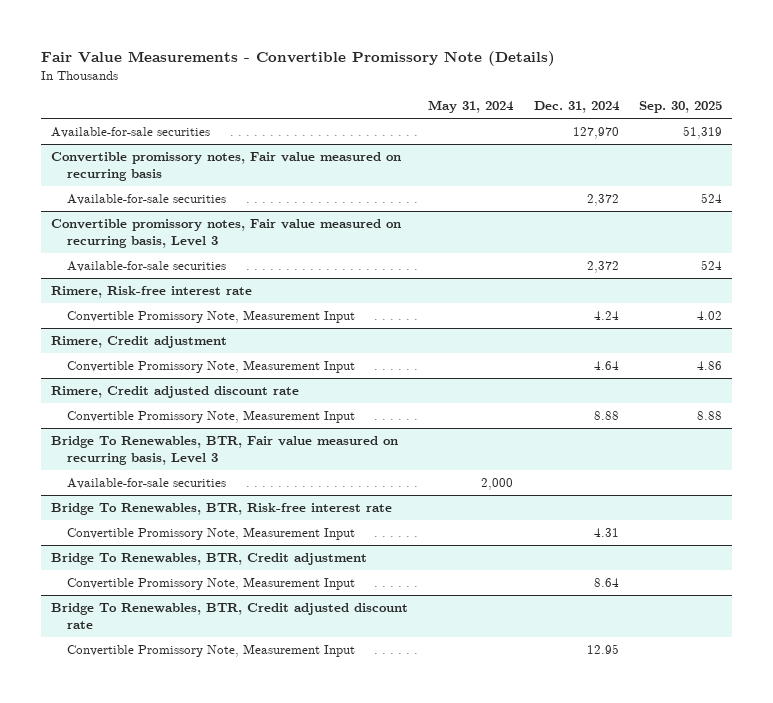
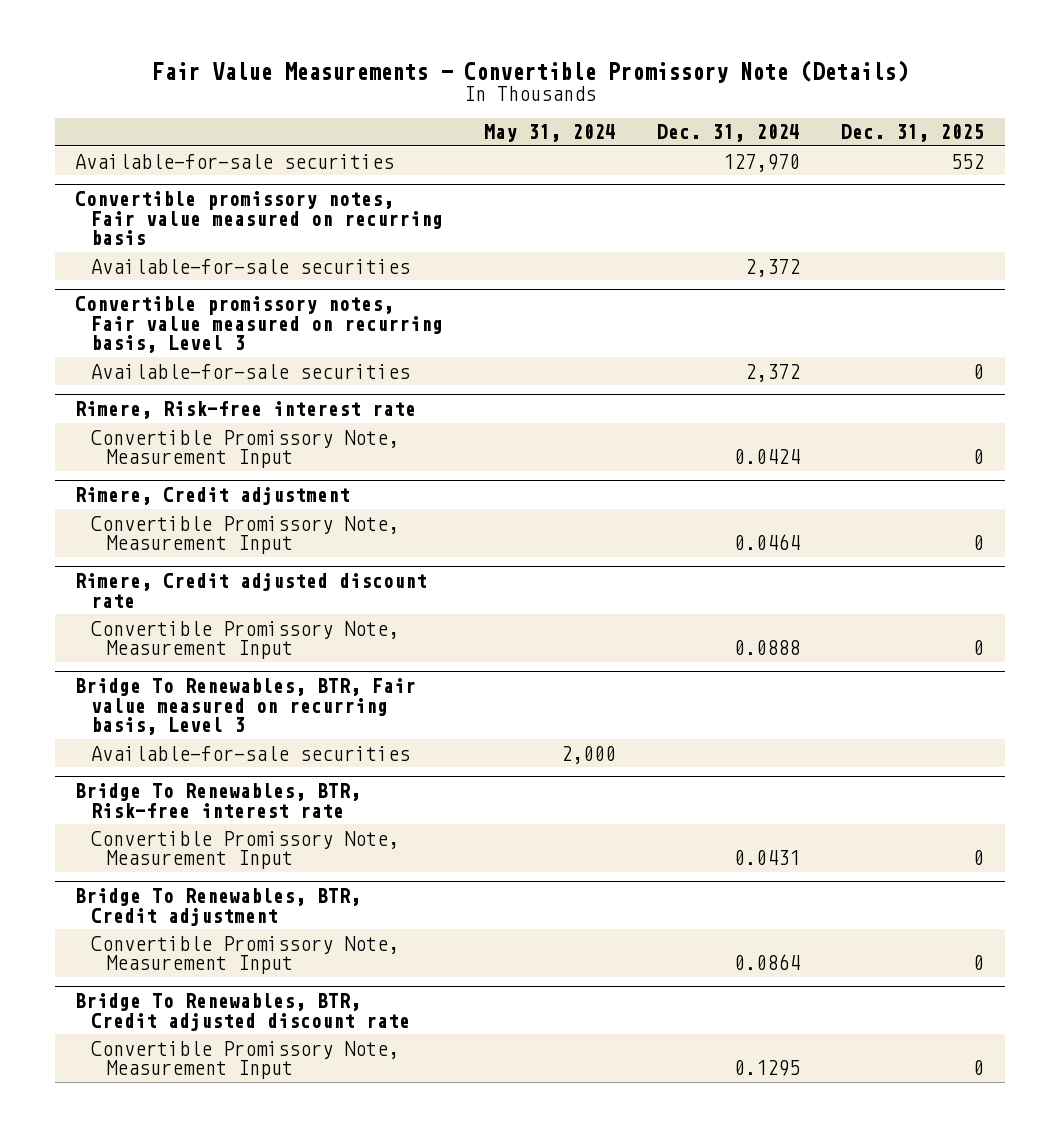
- | May 31, 2024 | Dec. 31, 2024 | Sep. 30, 2025
+ | May 31, 2024 | Dec. 31, 2024 | Dec. 31, 2025
@ Rimere, Risk-free interest rate
- Convertible Promissory Note, Measurement Input | | 4.24 | 4.02
+ Convertible Promissory Note, Measurement Input | | 0.0424 | 0
@ Rimere, Credit adjustment
- Convertible Promissory Note, Measurement Input | | 4.64 | 4.86
+ Convertible Promissory Note, Measurement Input | | 0.0464 | 0
@ Rimere, Credit adjusted discount rate
- Convertible Promissory Note, Measurement Input | | 8.88 | 8.88
+ Convertible Promissory Note, Measurement Input | | 0.0888 | 0
@ Bridge To Renewables, BTR, Risk-free interest rate
- Convertible Promissory Note, Measurement Input | | 4.31 |
+ Convertible Promissory Note, Measurement Input | | 0.0431 | 0
@ Bridge To Renewables, BTR, Credit adjustment
- Convertible Promissory Note, Measurement Input | | 8.64 |
+ Convertible Promissory Note, Measurement Input | | 0.0864 | 0
@ Bridge To Renewables, BTR, Credit adjusted discount rate
- Convertible Promissory Note, Measurement Input | | 12.95 |
+ Convertible Promissory Note, Measurement Input | | 0.1295 | 0

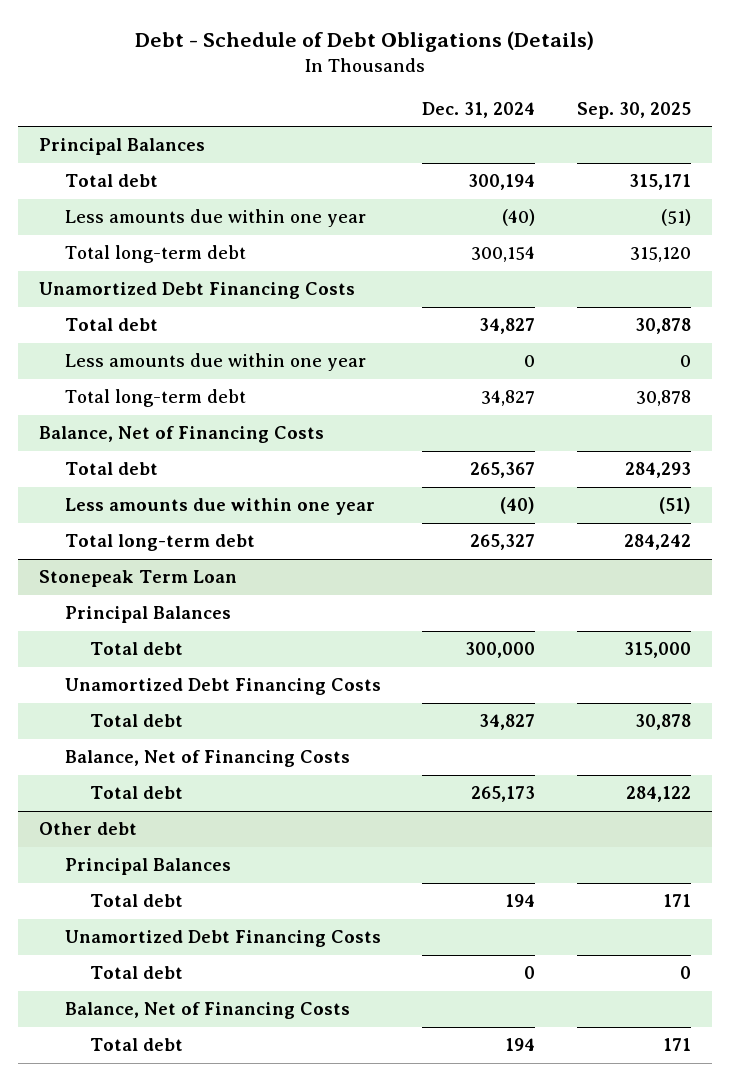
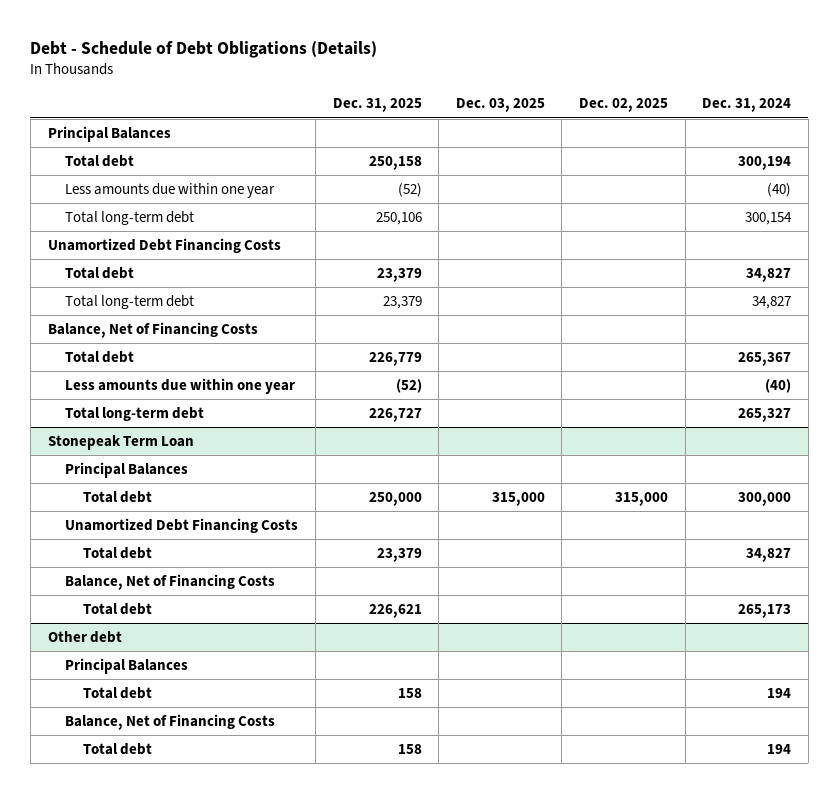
- | Dec. 31, 2024 | Sep. 30, 2025
+ | Dec. 31, 2025 | Dec. 03, 2025 | Dec. 02, 2025 | Dec. 31, 2024
- Less amounts due within one year | 0 | 0
@ Other debt
- Unamortized Debt Financing Costs
- Total debt | 0 | 0

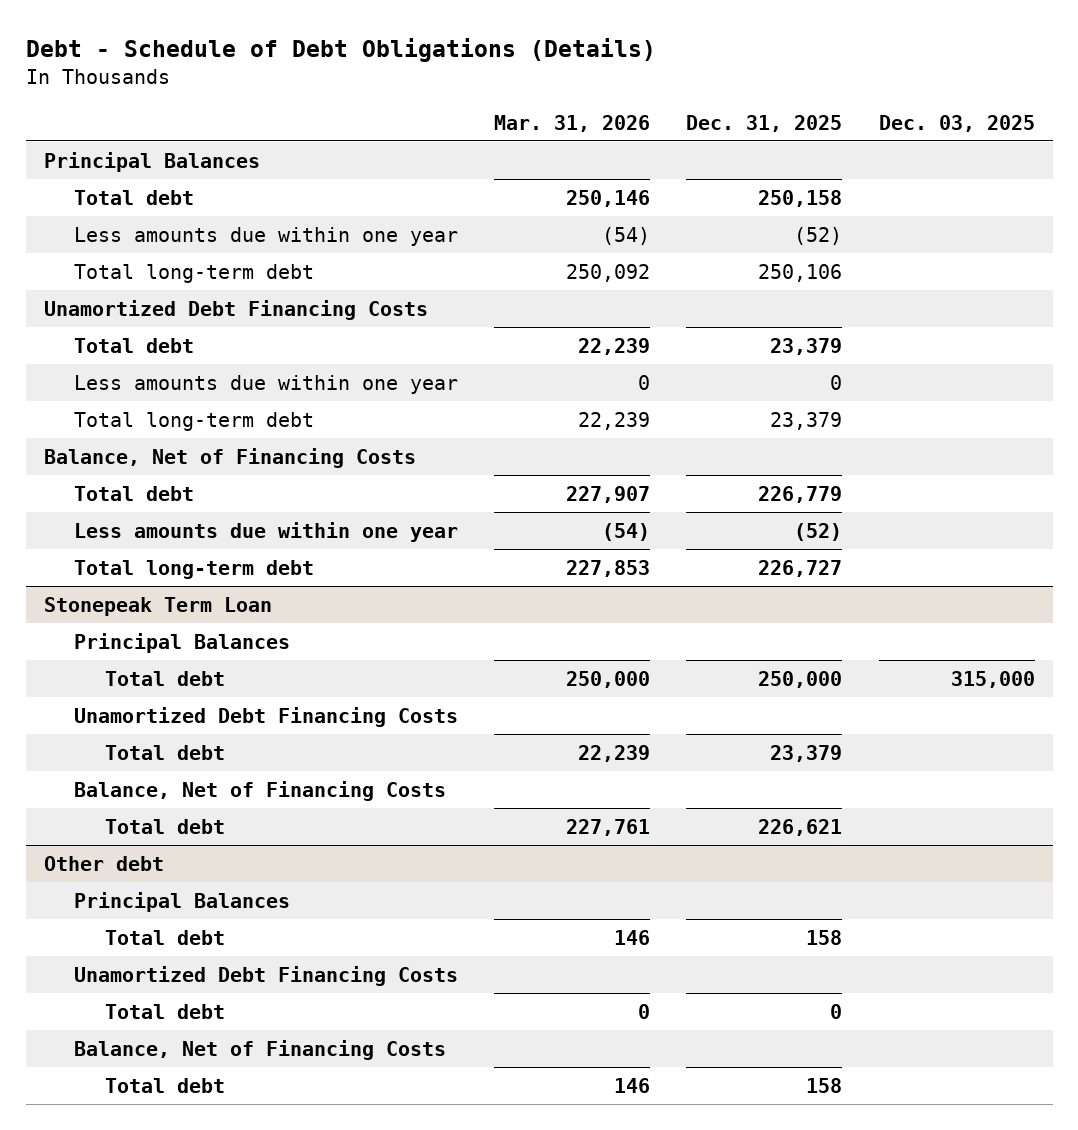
- | Dec. 31, 2025 | Dec. 03, 2025 | Dec. 02, 2025 | Dec. 31, 2024
+ | Mar. 31, 2026 | Dec. 31, 2025 | Dec. 03, 2025
+ Less amounts due within one year | 0 | 0 |
@ Other debt
+ Unamortized Debt Financing Costs
+ Total debt | 0 | 0 |

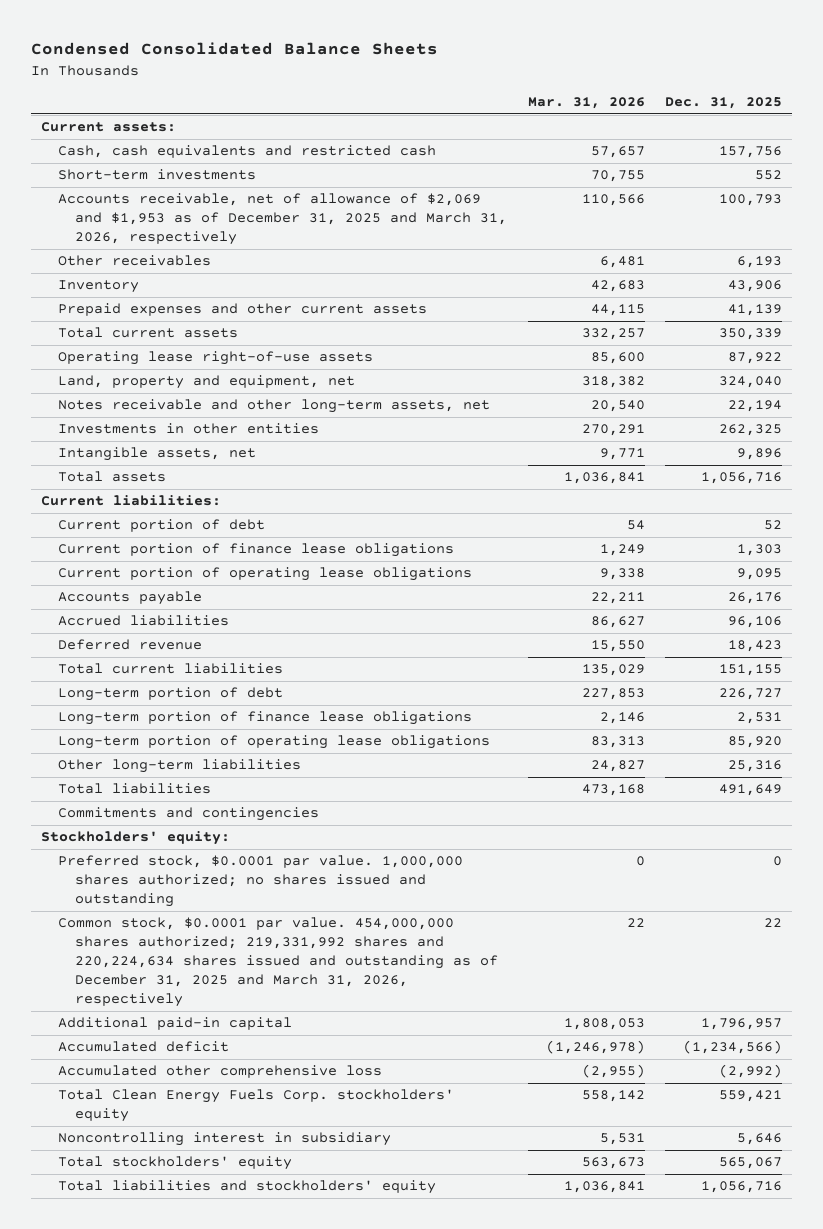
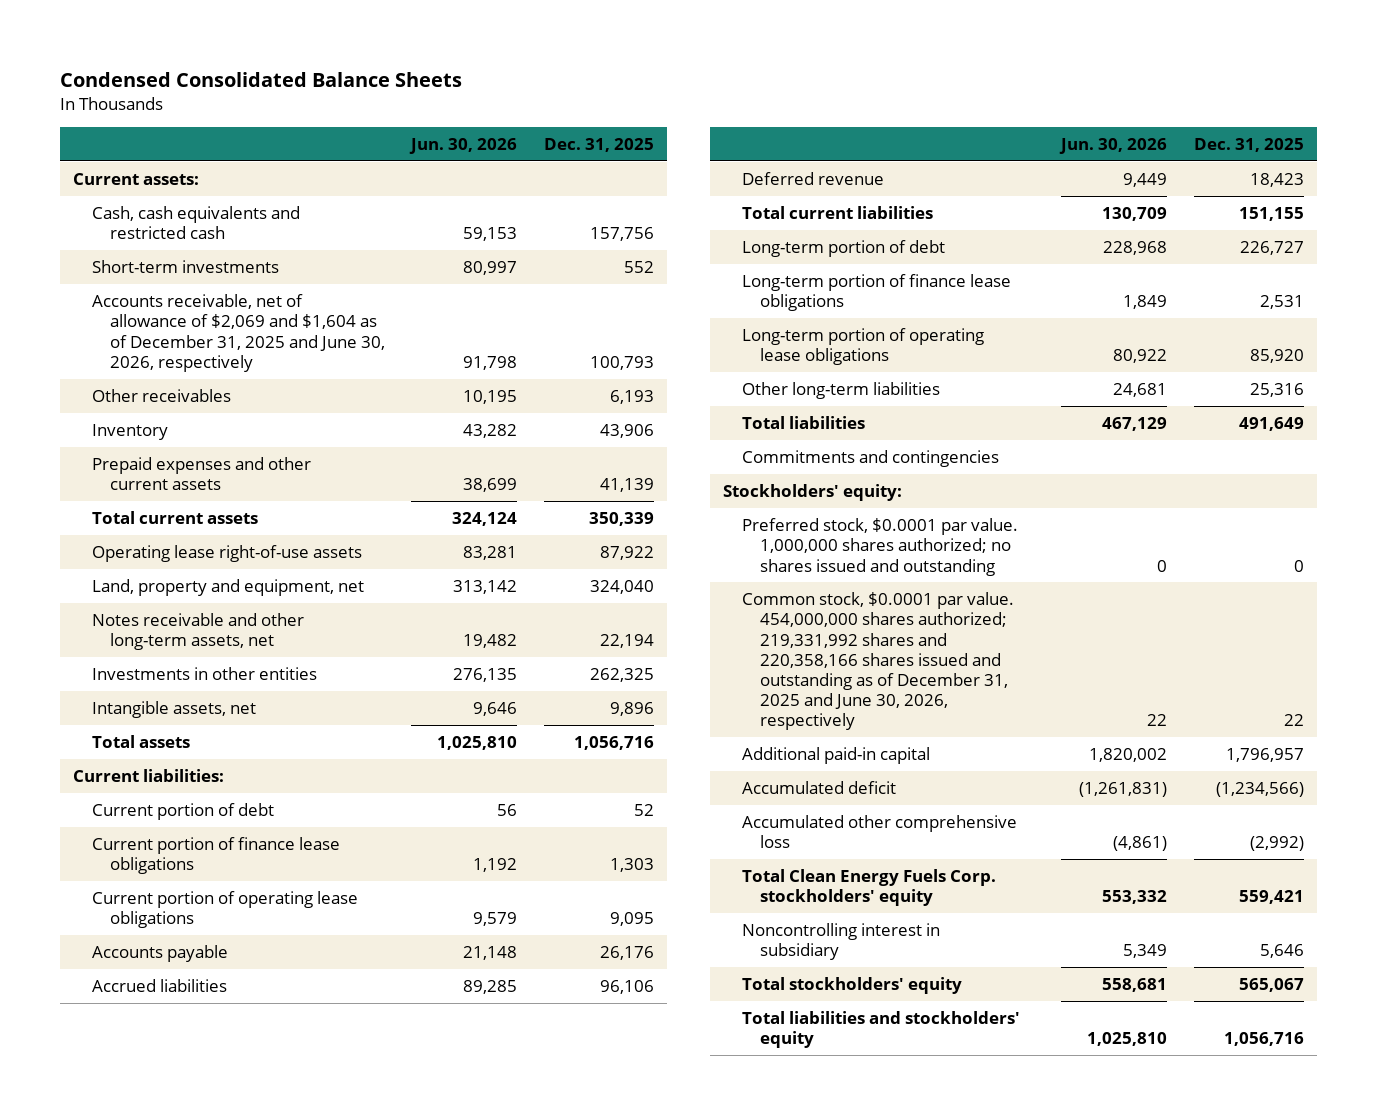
- | Mar. 31, 2026 | Dec. 31, 2025
+ | Jun. 30, 2026 | Dec. 31, 2025
- Accounts receivable, net of allowance of $2,069 and $1,953 as of December 31, 2025 and March 31, 2026, respectively | 110,566 | 100,793
+ Accounts receivable, net of allowance of $2,069 and $1,604 as of December 31, 2025 and June 30, 2026, respectively | 91,798 | 100,793
- Common stock, $0.0001 par value. 454,000,000 shares authorized; 219,331,992 shares and 220,224,634 shares issued and outstanding as of December 31, 2025 and March 31, 2026, respectively | 22 | 22
+ Common stock, $0.0001 par value. 454,000,000 shares authorized; 219,331,992 shares and 220,358,166 shares issued and outstanding as of December 31, 2025 and June 30, 2026, respectively | 22 | 22

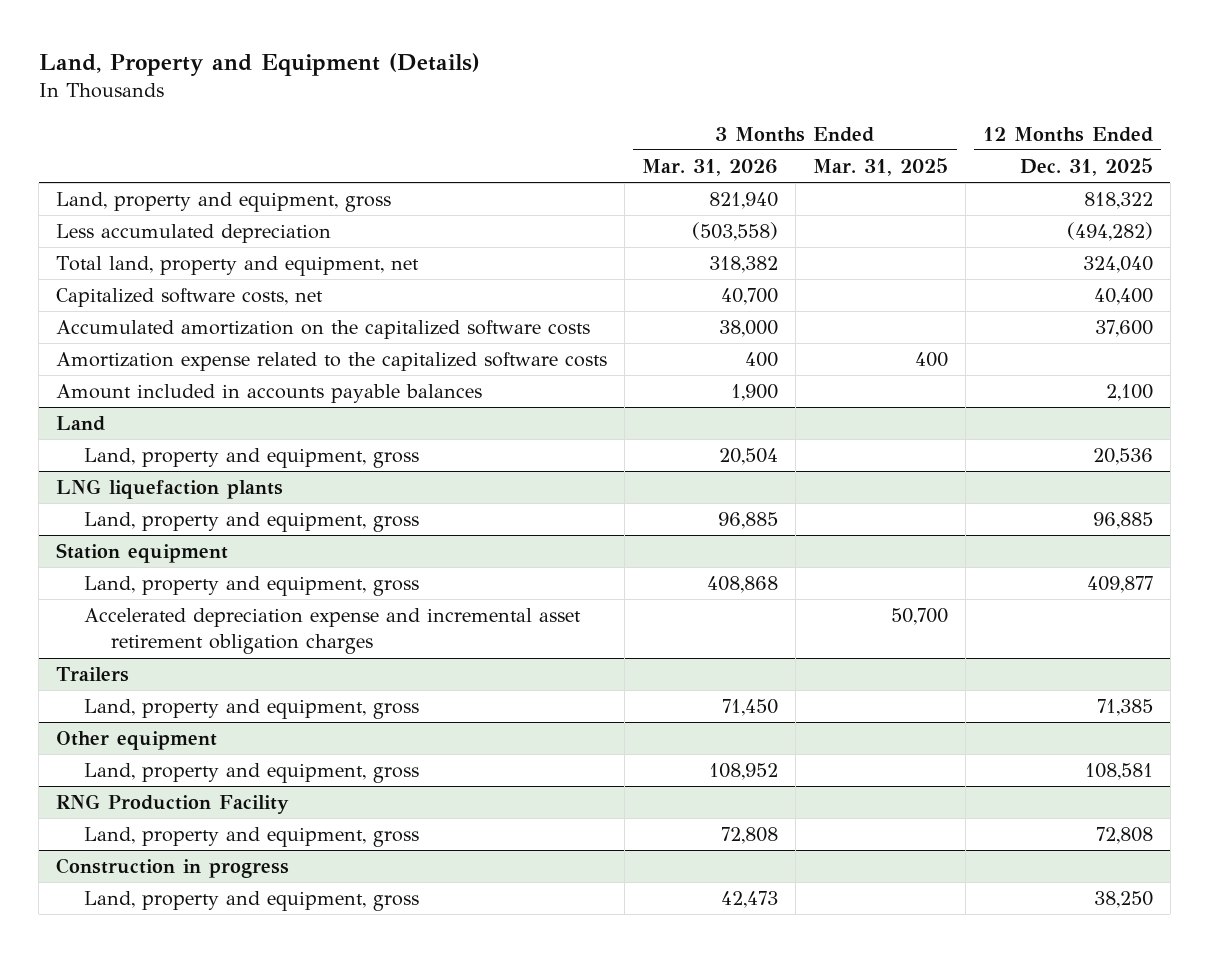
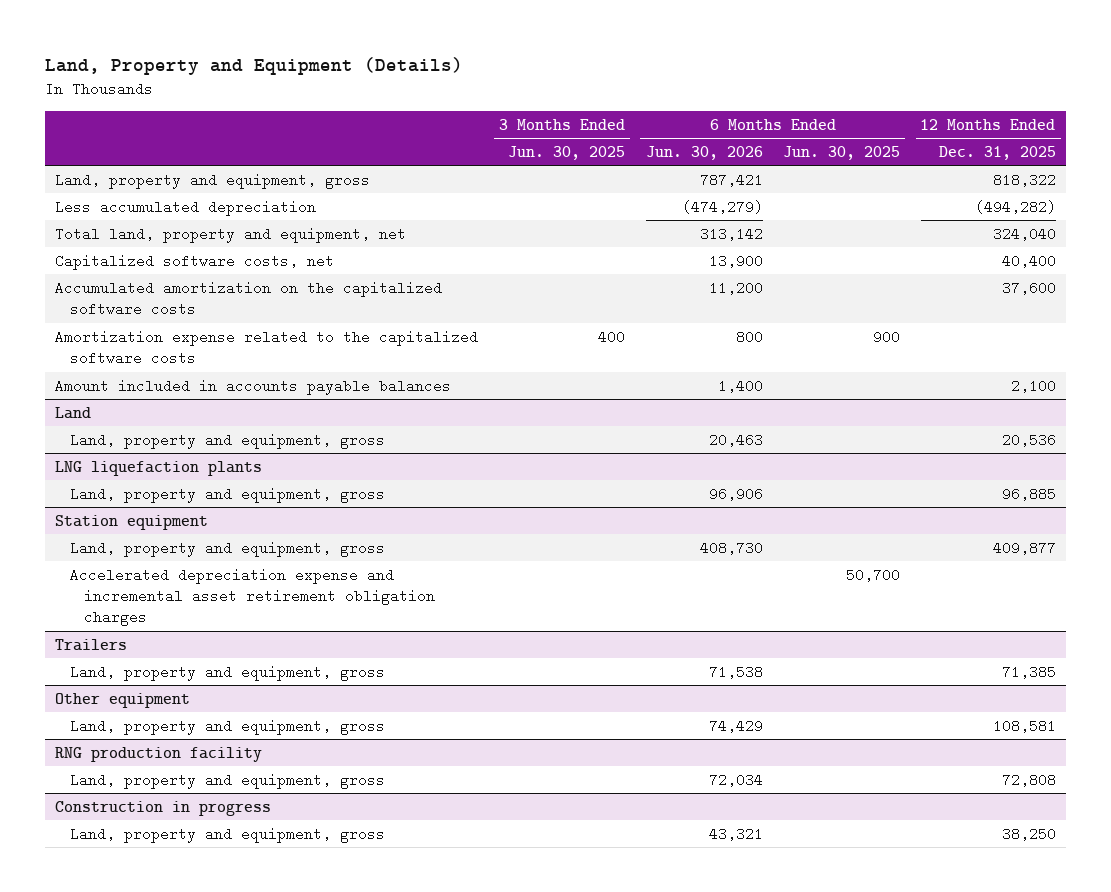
- | 3 Months Ended Mar. 31, 2026 | 3 Months Ended Mar. 31, 2025 | 12 Months Ended Dec. 31, 2025
+ | 3 Months Ended Jun. 30, 2025 | 6 Months Ended Jun. 30, 2026 | 6 Months Ended Jun. 30, 2025 | 12 Months Ended Dec. 31, 2025
- RNG Production Facility
+ RNG production facility

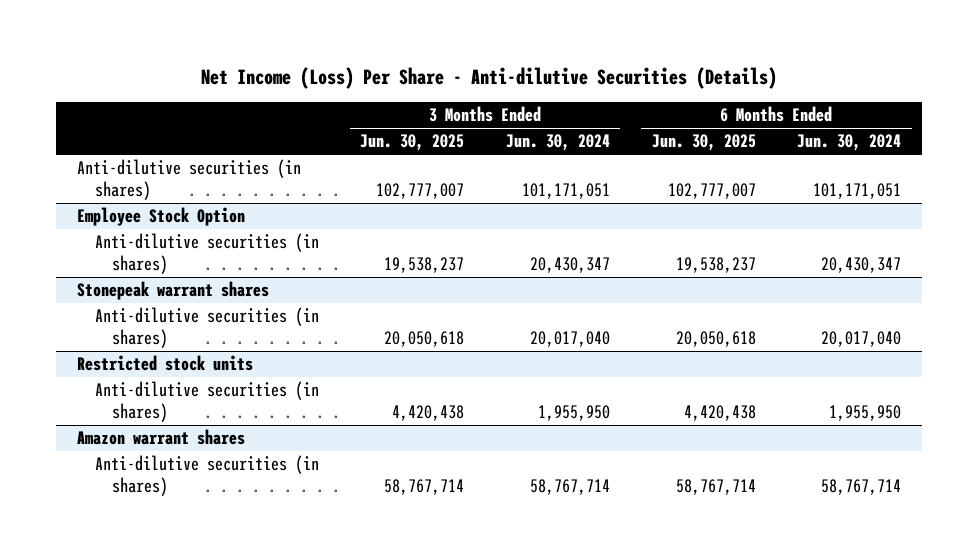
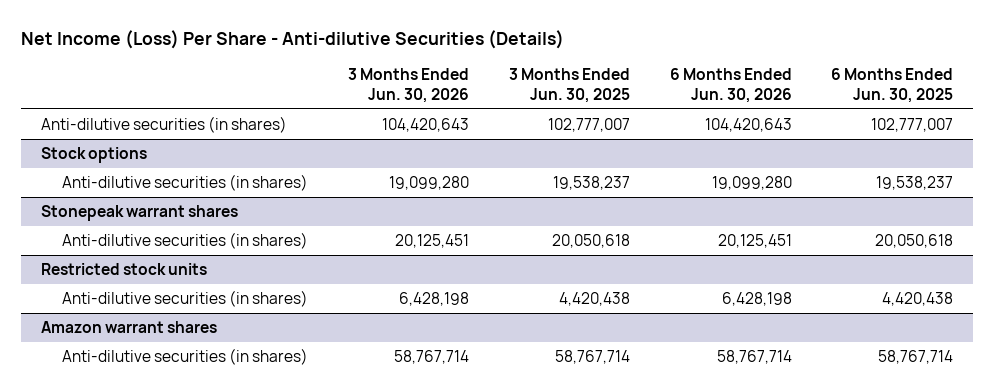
- | 3 Months Ended Jun. 30, 2025 | 3 Months Ended Jun. 30, 2024 | 6 Months Ended Jun. 30, 2025 | 6 Months Ended Jun. 30, 2024
+ | 3 Months Ended Jun. 30, 2026 | 3 Months Ended Jun. 30, 2025 | 6 Months Ended Jun. 30, 2026 | 6 Months Ended Jun. 30, 2025
- Employee Stock Option
+ Stock options

